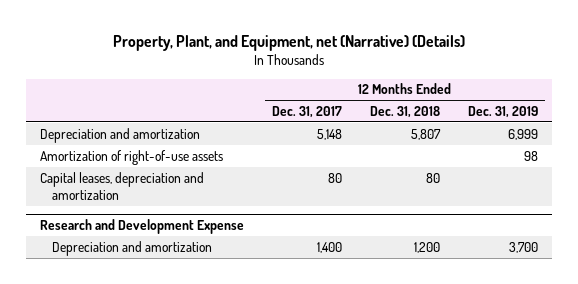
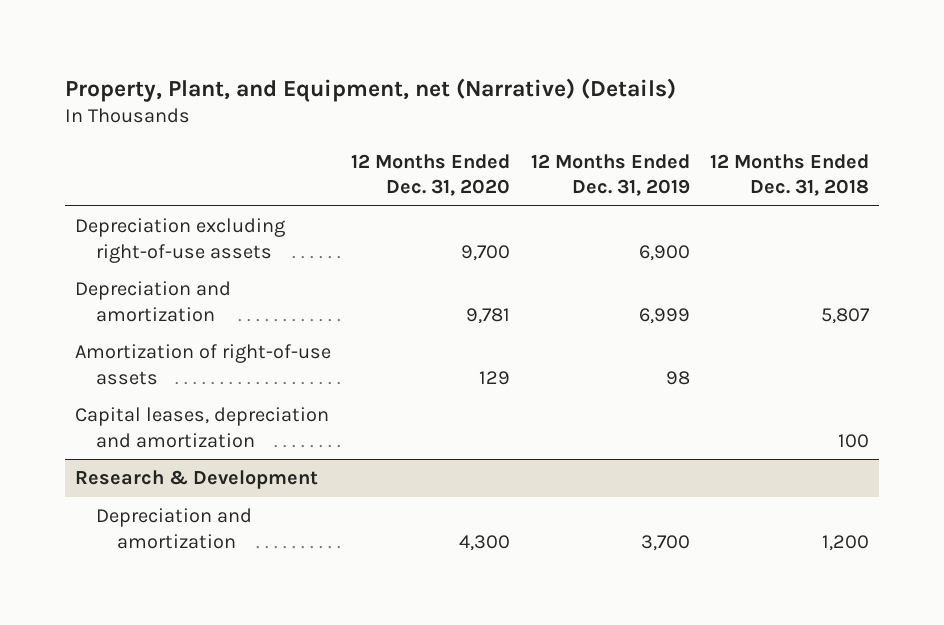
- | 12 Months Ended Dec. 31, 2017 | 12 Months Ended Dec. 31, 2018 | 12 Months Ended Dec. 31, 2019
+ | 12 Months Ended Dec. 31, 2020 | 12 Months Ended Dec. 31, 2019 | 12 Months Ended Dec. 31, 2018
+ Depreciation excluding right-of-use assets | 9,700 | 6,900 |
- Capital leases, depreciation and amortization | 80 | 80 |
- Research and Development Expense
+ Capital leases, depreciation and amortization | | | 100
+ Research & Development

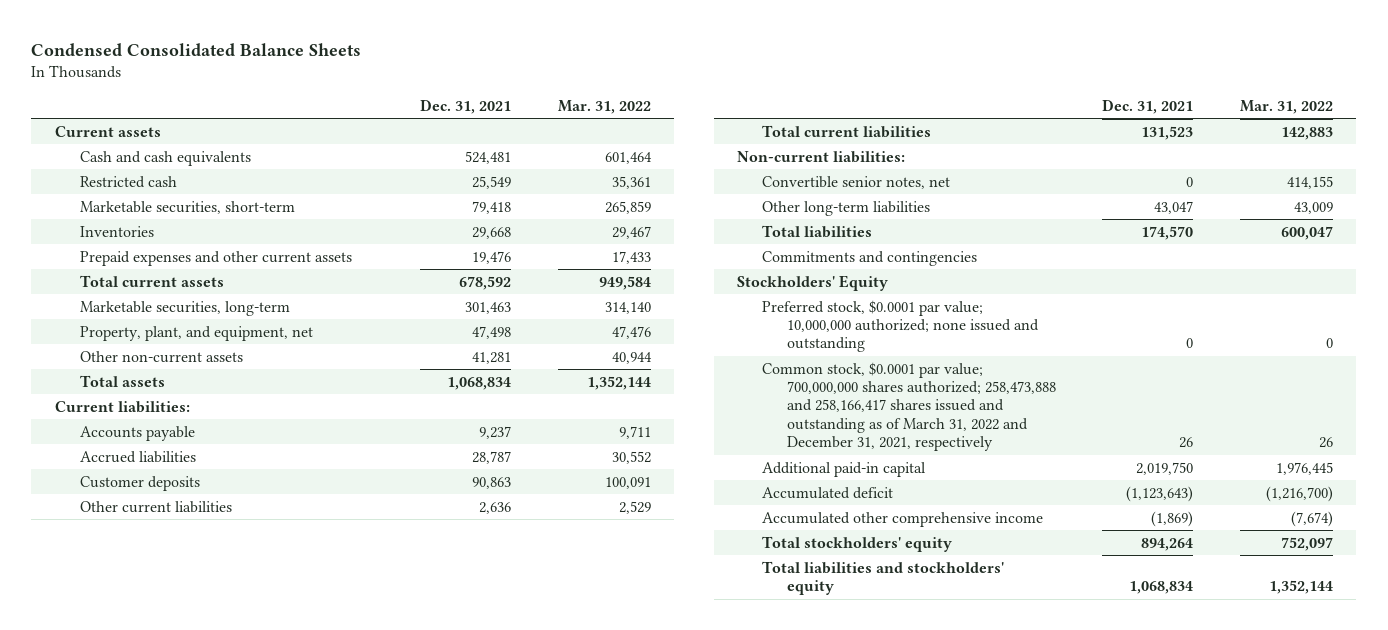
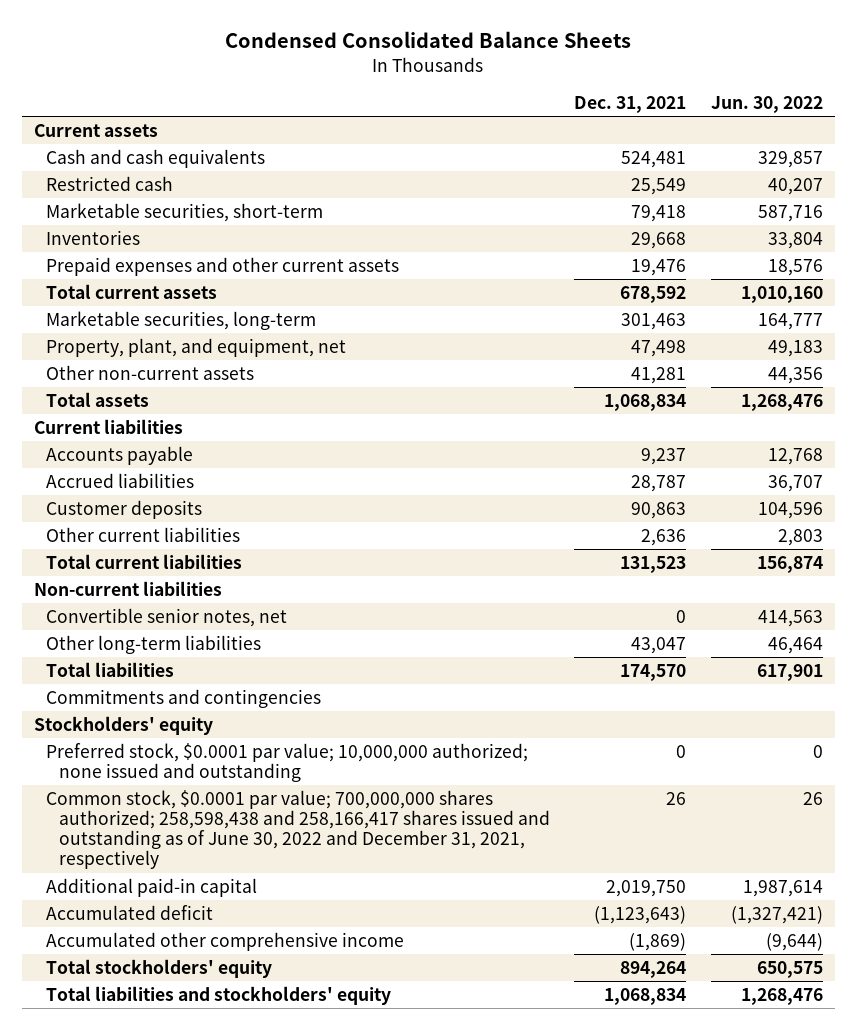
- | Dec. 31, 2021 | Mar. 31, 2022
+ | Dec. 31, 2021 | Jun. 30, 2022
- Current liabilities:
+ Current liabilities
- Non-current liabilities:
+ Non-current liabilities
- Stockholders' Equity
+ Stockholders' equity
- Common stock, $0.0001 par value; 700,000,000 shares authorized; 258,473,888 and 258,166,417 shares issued and outstanding as of March 31, 2022 and December 31, 2021, respectively | 26 | 26
+ Common stock, $0.0001 par value; 700,000,000 shares authorized; 258,598,438 and 258,166,417 shares issued and outstanding as of June 30, 2022 and December 31, 2021, respectively | 26 | 26

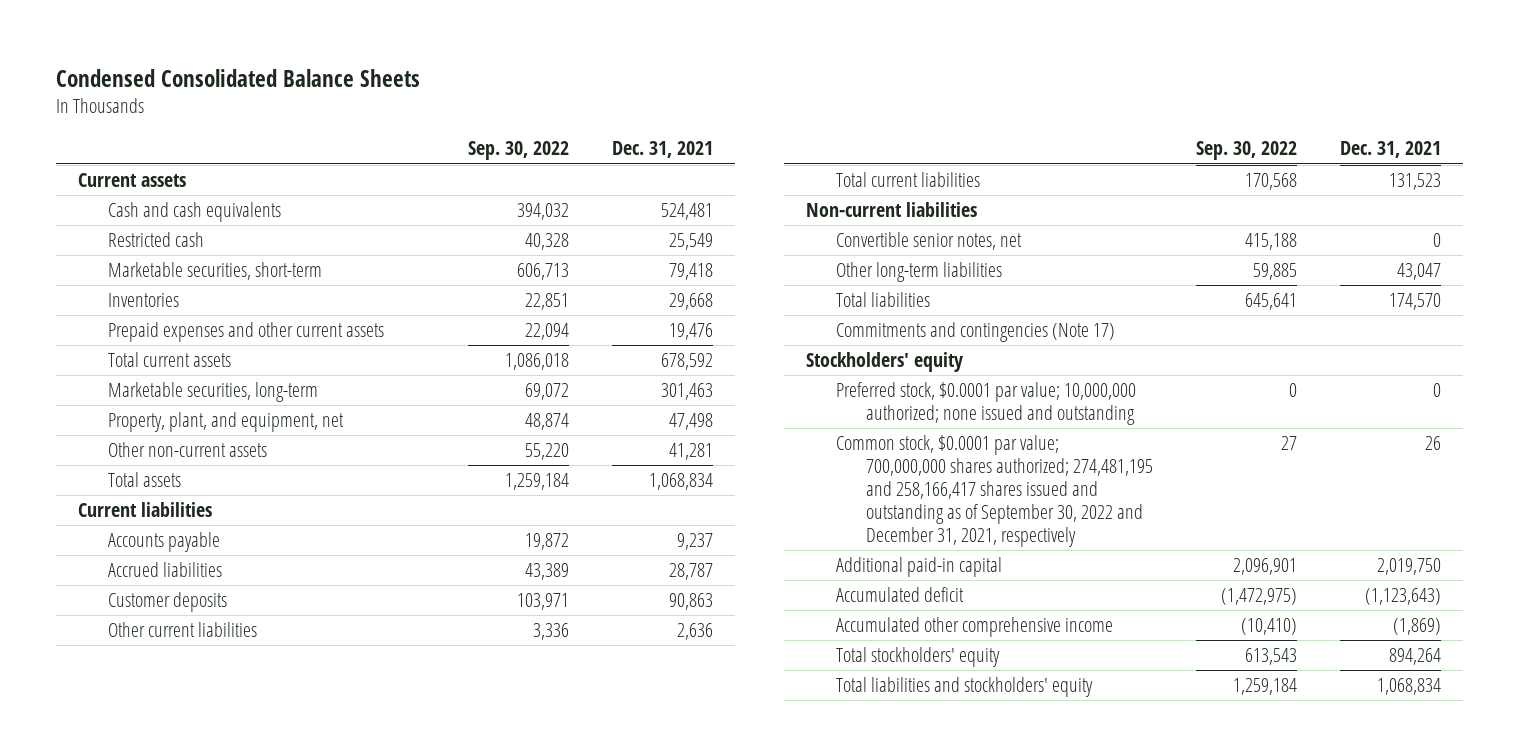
- | Dec. 31, 2021 | Jun. 30, 2022
+ | Sep. 30, 2022 | Dec. 31, 2021
- Commitments and contingencies
+ Commitments and contingencies (Note 17)
- Common stock, $0.0001 par value; 700,000,000 shares authorized; 258,598,438 and 258,166,417 shares issued and outstanding as of June 30, 2022 and December 31, 2021, respectively | 26 | 26
+ Common stock, $0.0001 par value; 700,000,000 shares authorized; 274,481,195 and 258,166,417 shares issued and outstanding as of September 30, 2022 and December 31, 2021, respectively | 27 | 26

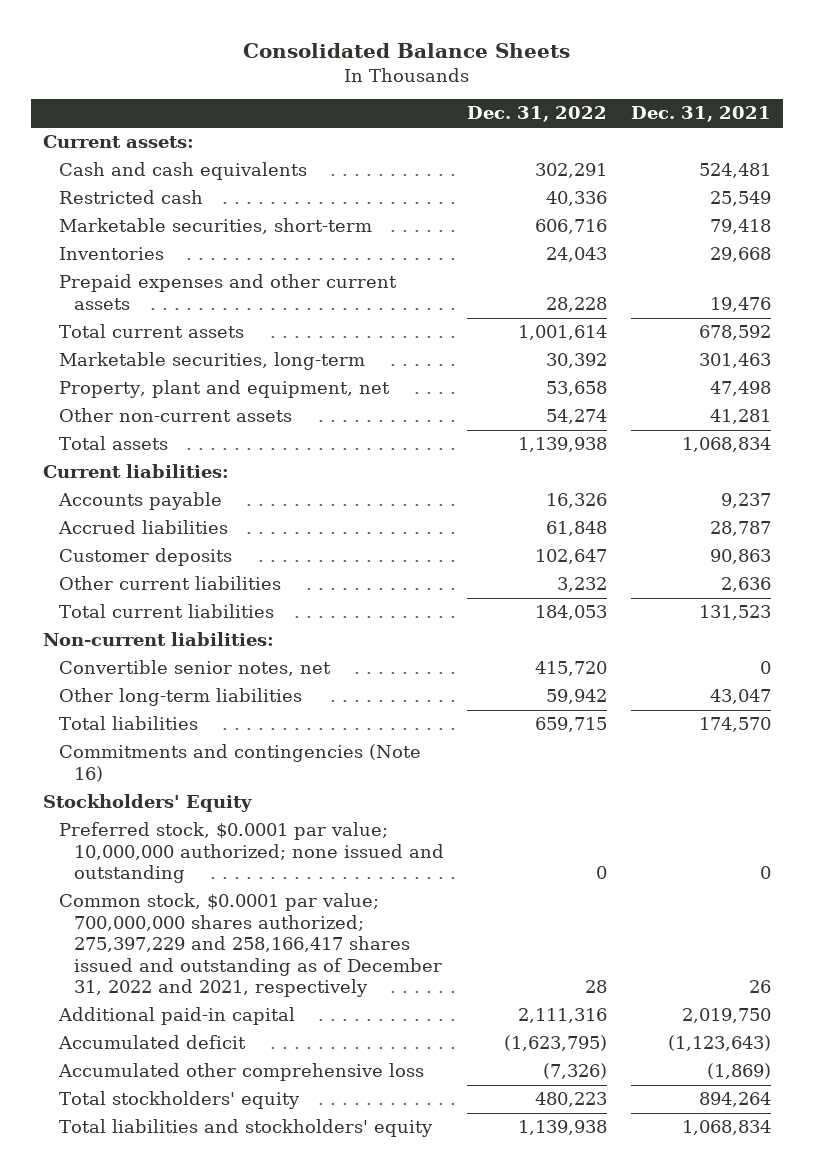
- Condensed Consolidated Balance Sheets
+ Consolidated Balance Sheets
- | Sep. 30, 2022 | Dec. 31, 2021
+ | Dec. 31, 2022 | Dec. 31, 2021
- Current assets
+ Current assets:
- Property, plant, and equipment, net | 48,874 | 47,498
+ Property, plant and equipment, net | 53,658 | 47,498
- Current liabilities
+ Current liabilities:
- Non-current liabilities
+ Non-current liabilities:
- Commitments and contingencies (Note 17)
- Stockholders' equity
+ Commitments and contingencies (Note 16)
+ Stockholders' Equity
- Common stock, $0.0001 par value; 700,000,000 shares authorized; 274,481,195 and 258,166,417 shares issued and outstanding as of September 30, 2022 and December 31, 2021, respectively | 27 | 26
+ Common stock, $0.0001 par value; 700,000,000 shares authorized; 275,397,229 and 258,166,417 shares issued and outstanding as of December 31, 2022 and 2021, respectively | 28 | 26
- Accumulated other comprehensive income | (10,410) | (1,869)
+ Accumulated other comprehensive loss | (7,326) | (1,869)

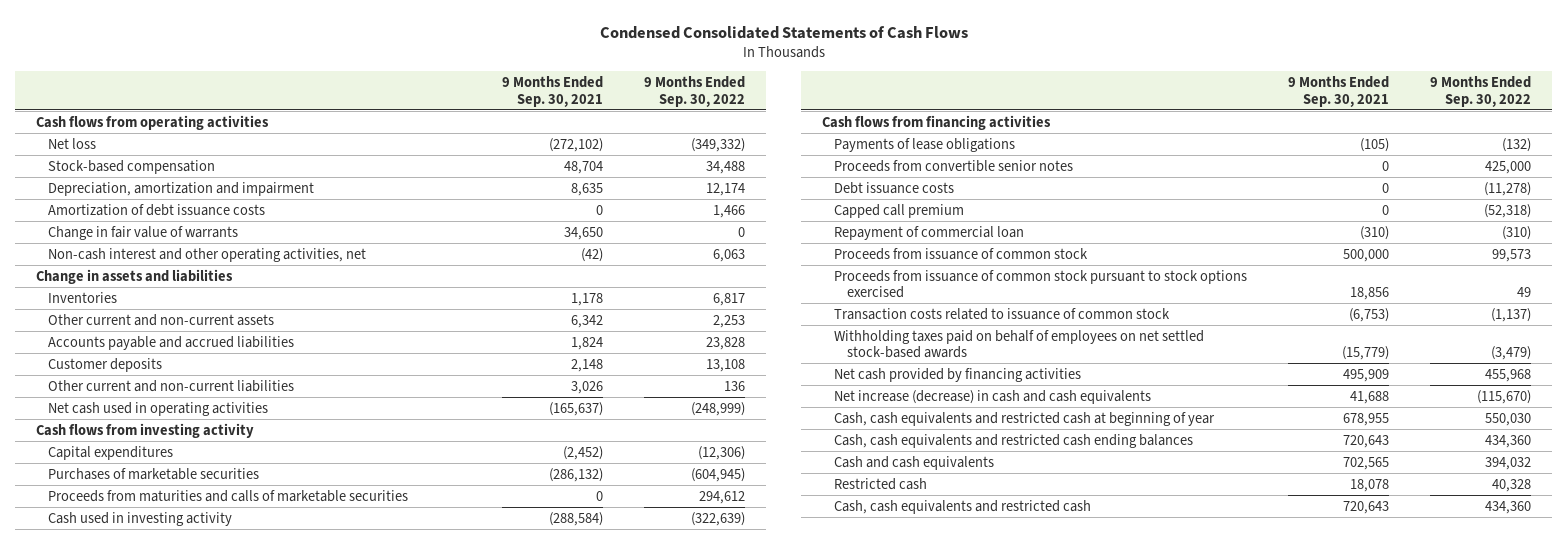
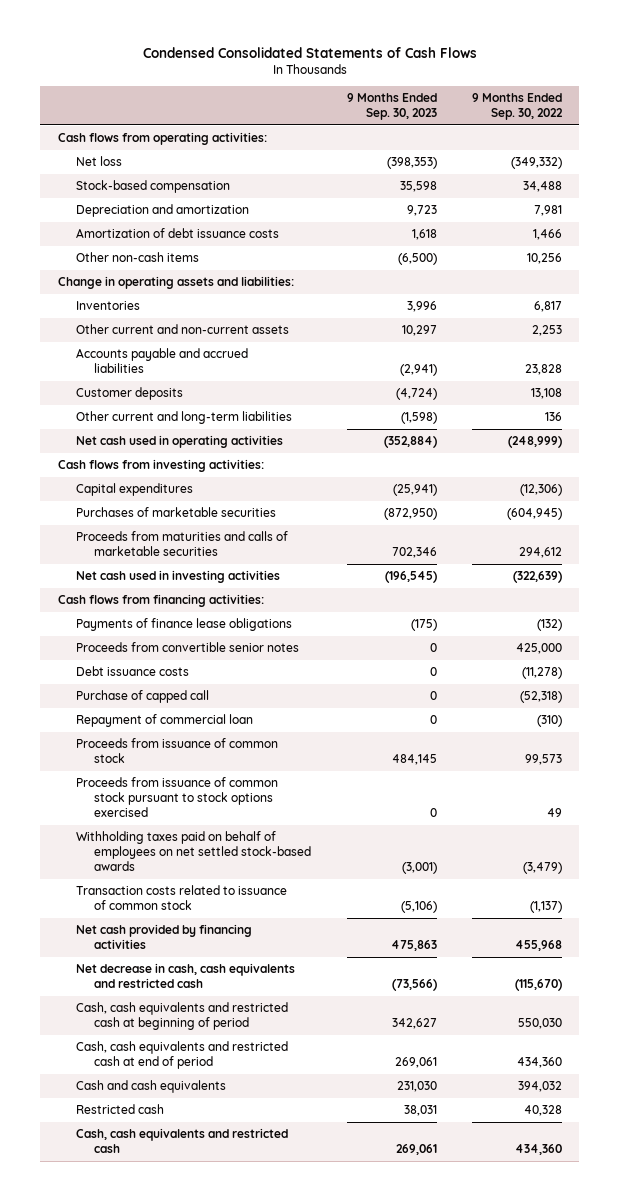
- | 9 Months Ended Sep. 30, 2021 | 9 Months Ended Sep. 30, 2022
+ | 9 Months Ended Sep. 30, 2023 | 9 Months Ended Sep. 30, 2022
- Cash flows from operating activities
+ Cash flows from operating activities:
- Depreciation, amortization and impairment | 8,635 | 12,174
+ Depreciation and amortization | 9,723 | 7,981
- Change in fair value of warrants | 34,650 | 0
- Non-cash interest and other operating activities, net | (42) | 6,063
- Change in assets and liabilities
+ Other non-cash items | (6,500) | 10,256
+ Change in operating assets and liabilities:
- Other current and non-current liabilities | 3,026 | 136
+ Other current and long-term liabilities | (1,598) | 136
- Cash flows from investing activity
+ Cash flows from investing activities:
- Cash used in investing activity | (288,584) | (322,639)
- Cash flows from financing activities
- Payments of lease obligations | (105) | (132)
+ Net cash used in investing activities | (196,545) | (322,639)
+ Cash flows from financing activities:
+ Payments of finance lease obligations | (175) | (132)
- Capped call premium | 0 | (52,318)
+ Purchase of capped call | 0 | (52,318)
moved down: Transaction costs related to issuance of common stock | (5,106) | (1,137)
- Net increase (decrease) in cash and cash equivalents | 41,688 | (115,670)
- Cash, cash equivalents and restricted cash at beginning of year | 678,955 | 550,030
- Cash, cash equivalents and restricted cash ending balances | 720,643 | 434,360
+ Net decrease in cash, cash equivalents and restricted cash | (73,566) | (115,670)
+ Cash, cash equivalents and restricted cash at beginning of period | 342,627 | 550,030
+ Cash, cash equivalents and restricted cash at end of period | 269,061 | 434,360

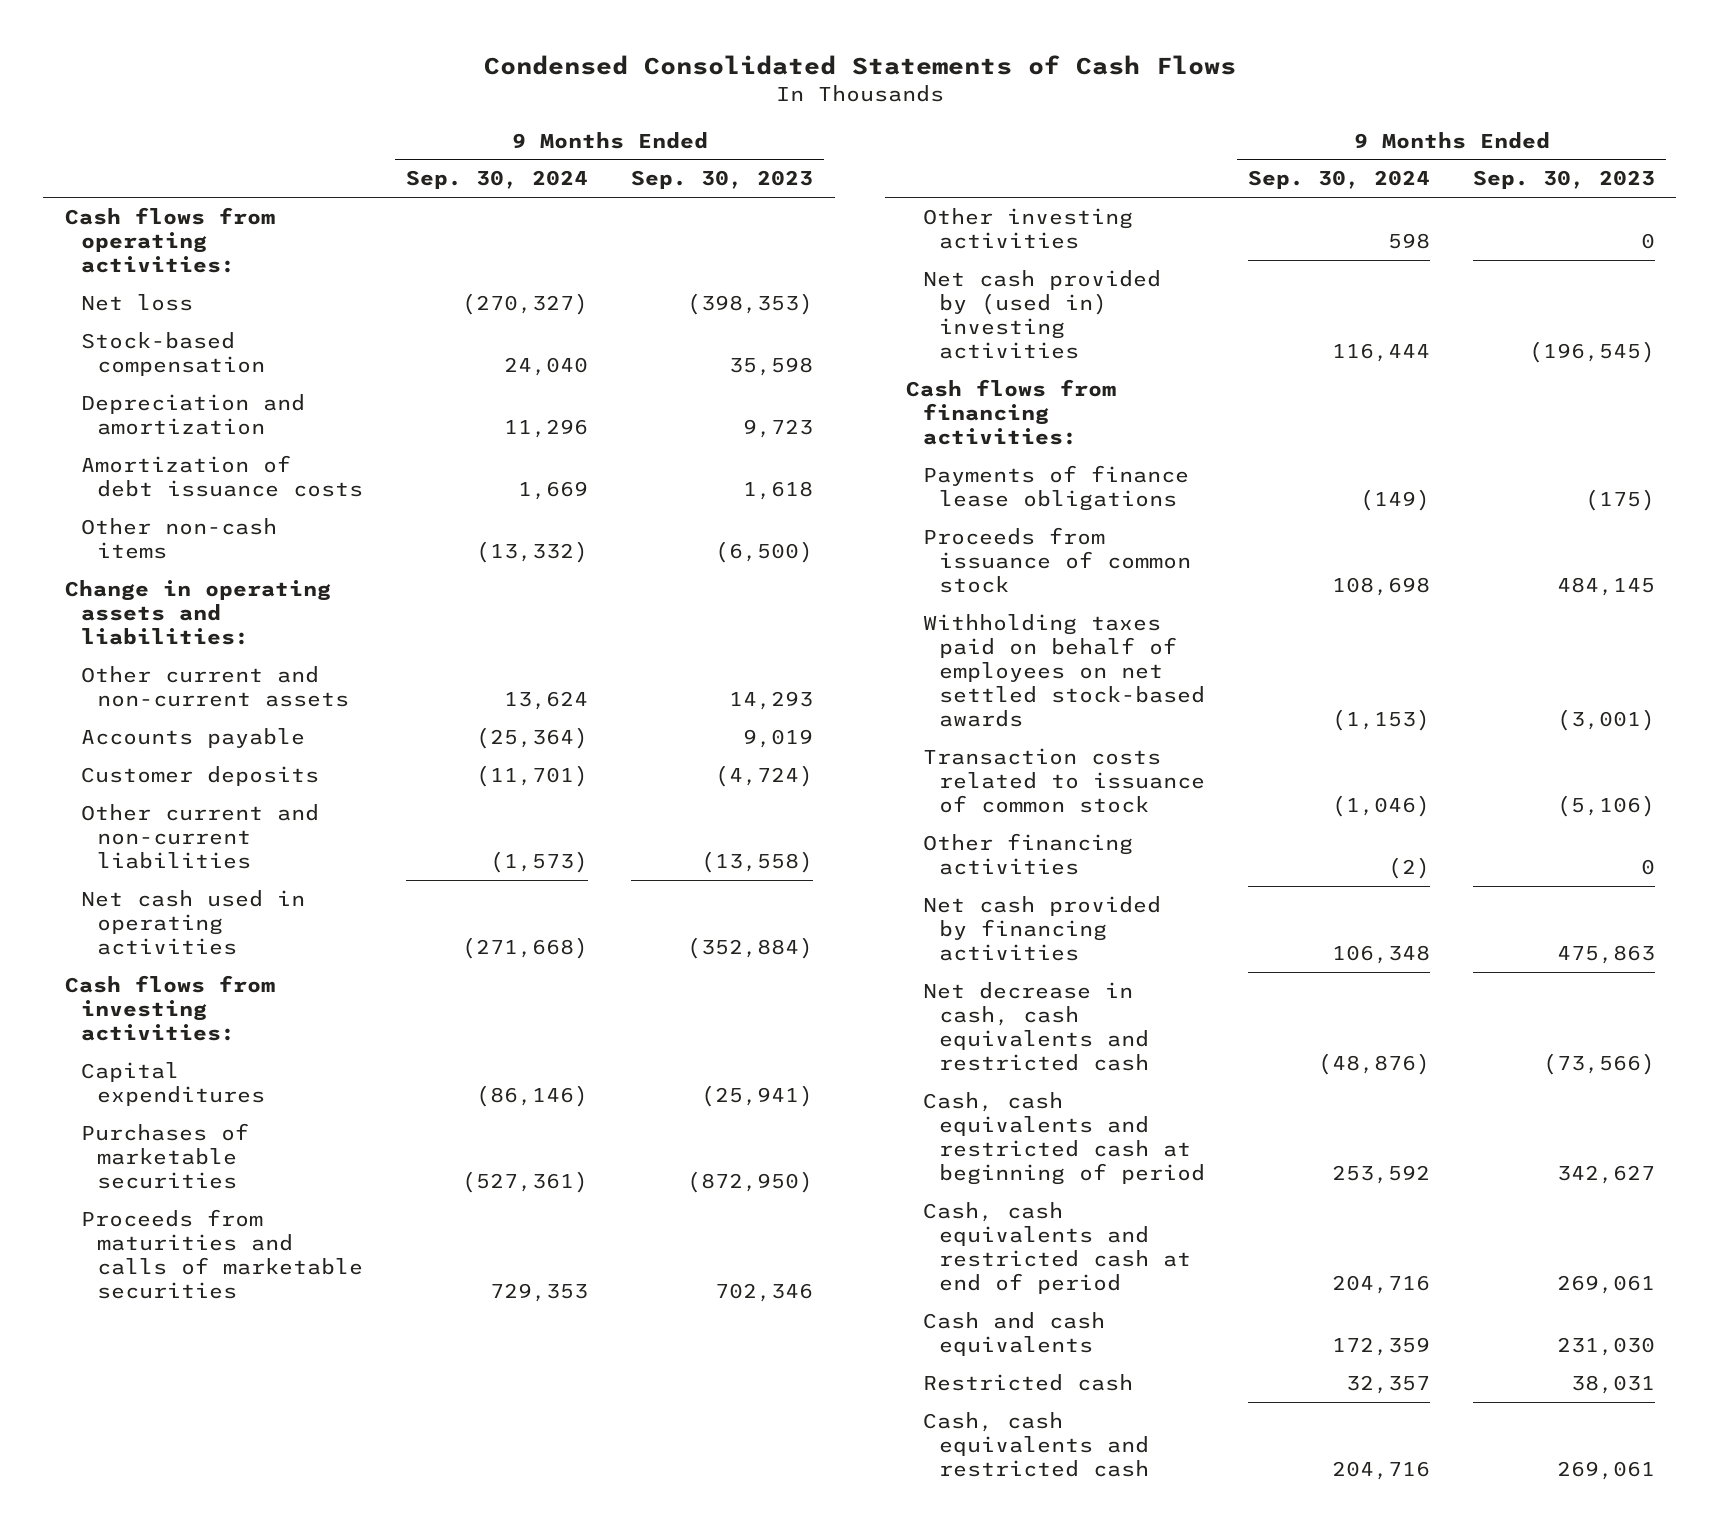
- | 9 Months Ended Sep. 30, 2023 | 9 Months Ended Sep. 30, 2022
+ | 9 Months Ended Sep. 30, 2024 | 9 Months Ended Sep. 30, 2023
- Inventories | 3,996 | 6,817
- Other current and non-current assets | 10,297 | 2,253
- Accounts payable and accrued liabilities | (2,941) | 23,828
+ Other current and non-current assets | 13,624 | 14,293
+ Accounts payable | (25,364) | 9,019
- Other current and long-term liabilities | (1,598) | 136
+ Other current and non-current liabilities | (1,573) | (13,558)
- Net cash used in investing activities | (196,545) | (322,639)
+ Other investing activities | 598 | 0
+ Net cash provided by (used in) investing activities | 116,444 | (196,545)
- Proceeds from convertible senior notes | 0 | 425,000
- Debt issuance costs | 0 | (11,278)
- Purchase of capped call | 0 | (52,318)
- Repayment of commercial loan | 0 | (310)
- Proceeds from issuance of common stock pursuant to stock options exercised | 0 | 49
+ Other financing activities | (2) | 0

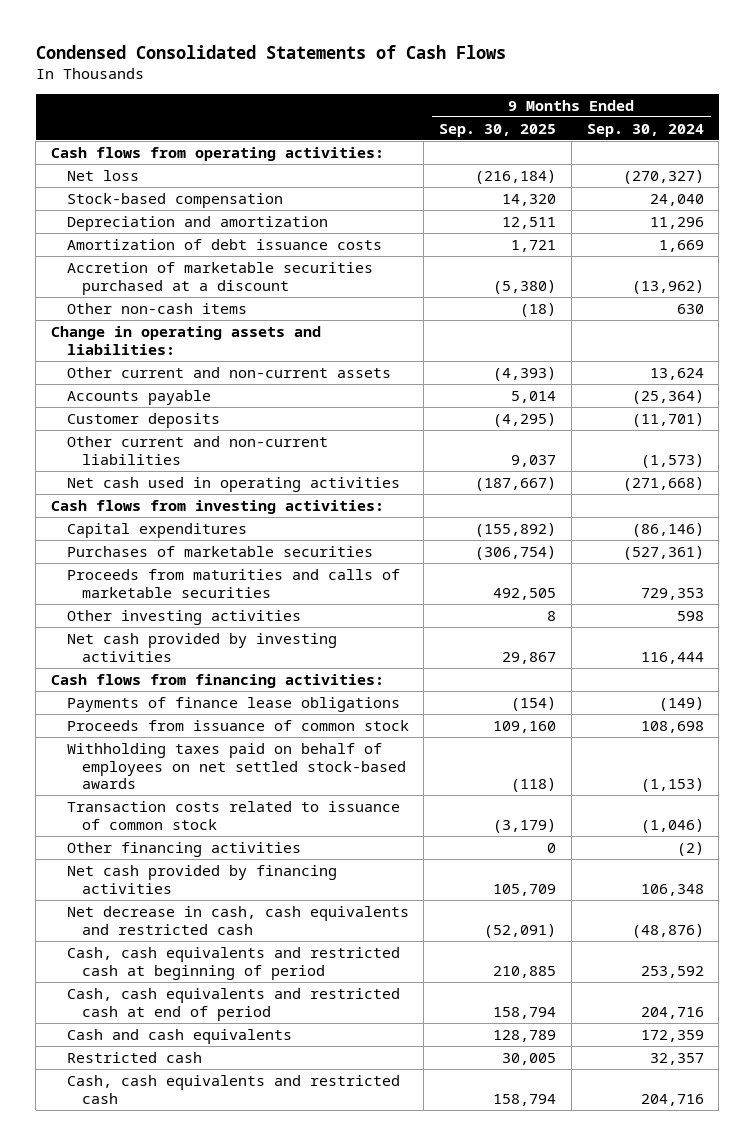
- | 9 Months Ended Sep. 30, 2024 | 9 Months Ended Sep. 30, 2023
+ | 9 Months Ended Sep. 30, 2025 | 9 Months Ended Sep. 30, 2024
- Other non-cash items | (13,332) | (6,500)
+ Accretion of marketable securities purchased at a discount | (5,380) | (13,962)
+ Other non-cash items | (18) | 630
- Net cash provided by (used in) investing activities | 116,444 | (196,545)
+ Net cash provided by investing activities | 29,867 | 116,444

